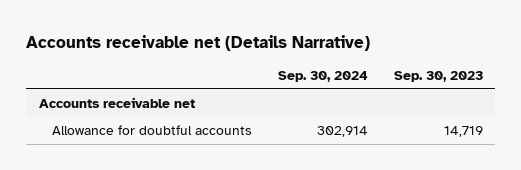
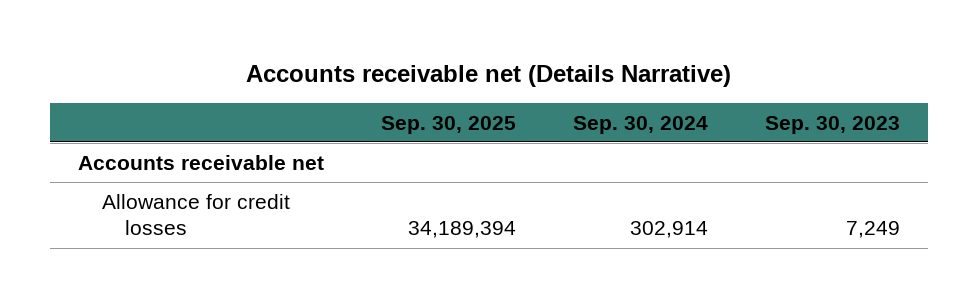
- | Sep. 30, 2024 | Sep. 30, 2023
+ | Sep. 30, 2025 | Sep. 30, 2024 | Sep. 30, 2023
- Allowance for doubtful accounts | 302,914 | 14,719
+ Allowance for credit losses | 34,189,394 | 302,914 | 7,249

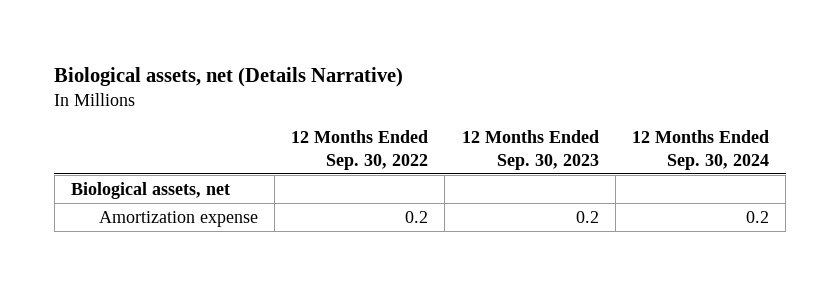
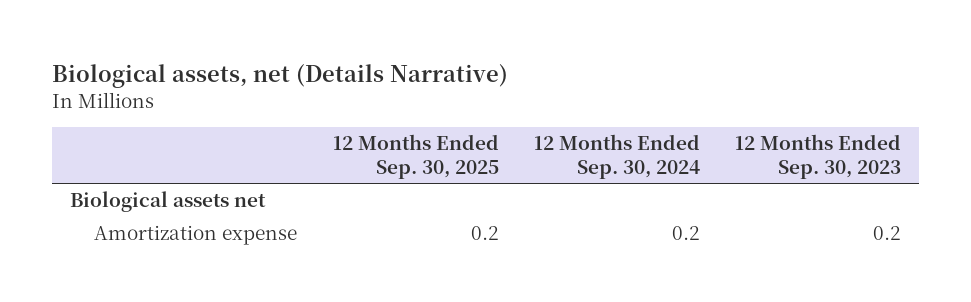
- | 12 Months Ended Sep. 30, 2022 | 12 Months Ended Sep. 30, 2023 | 12 Months Ended Sep. 30, 2024
+ | 12 Months Ended Sep. 30, 2025 | 12 Months Ended Sep. 30, 2024 | 12 Months Ended Sep. 30, 2023
- Biological assets, net
+ Biological assets net

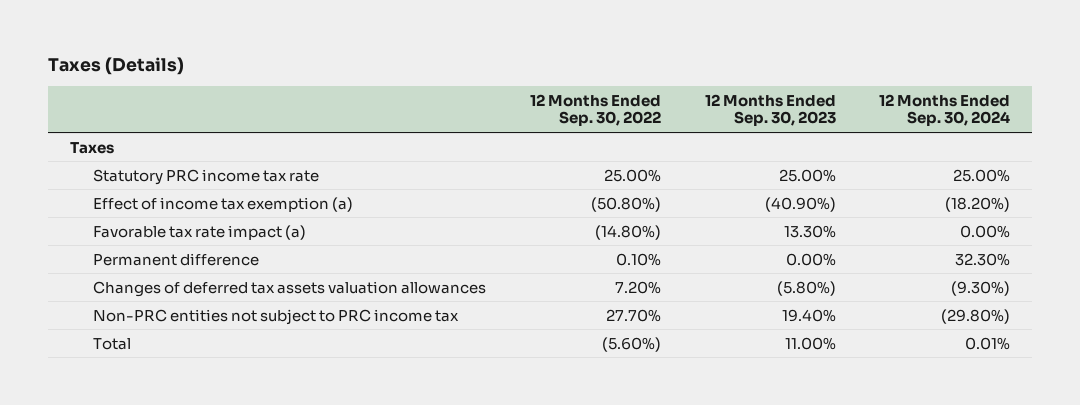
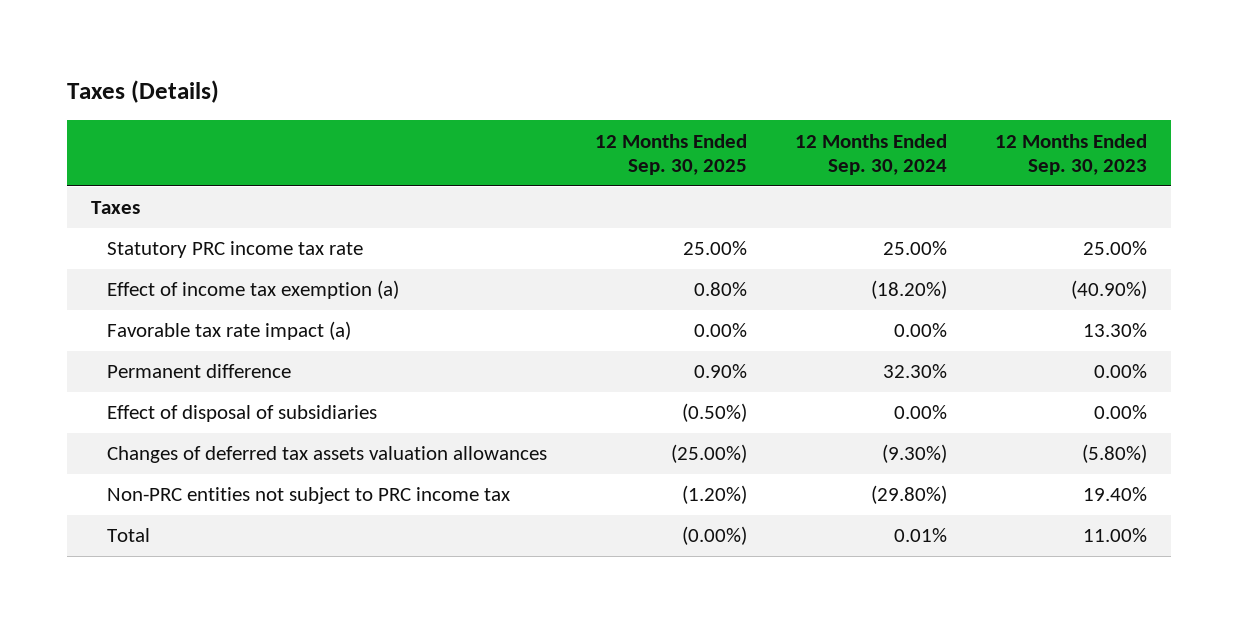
- | 12 Months Ended Sep. 30, 2022 | 12 Months Ended Sep. 30, 2023 | 12 Months Ended Sep. 30, 2024
+ | 12 Months Ended Sep. 30, 2025 | 12 Months Ended Sep. 30, 2024 | 12 Months Ended Sep. 30, 2023
+ Effect of disposal of subsidiaries | (0.50%) | 0.00% | 0.00%

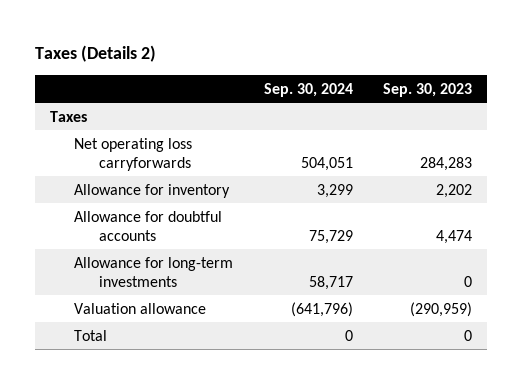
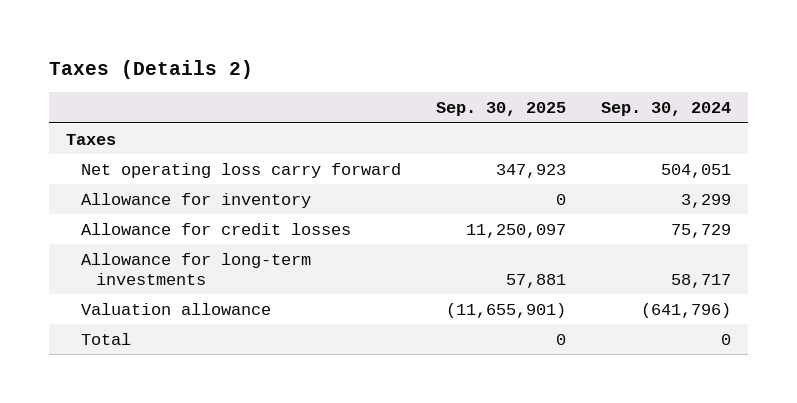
- | Sep. 30, 2024 | Sep. 30, 2023
+ | Sep. 30, 2025 | Sep. 30, 2024
- Net operating loss carryforwards | 504,051 | 284,283
+ Net operating loss carry forward | 347,923 | 504,051
- Allowance for doubtful accounts | 75,729 | 4,474
+ Allowance for credit losses | 11,250,097 | 75,729

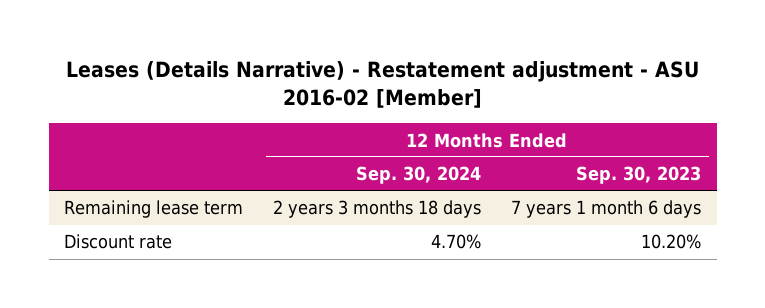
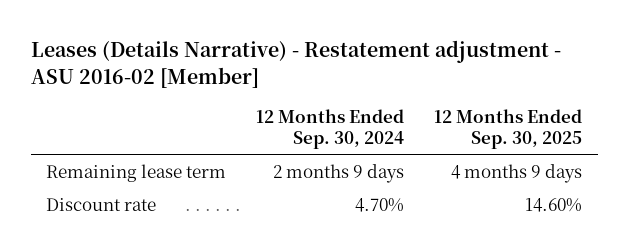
- | 12 Months Ended Sep. 30, 2024 | 12 Months Ended Sep. 30, 2023
+ | 12 Months Ended Sep. 30, 2024 | 12 Months Ended Sep. 30, 2025
- Remaining lease term | 2 years 3 months 18 days | 7 years 1 month 6 days
+ Remaining lease term | 2 months 9 days | 4 months 9 days

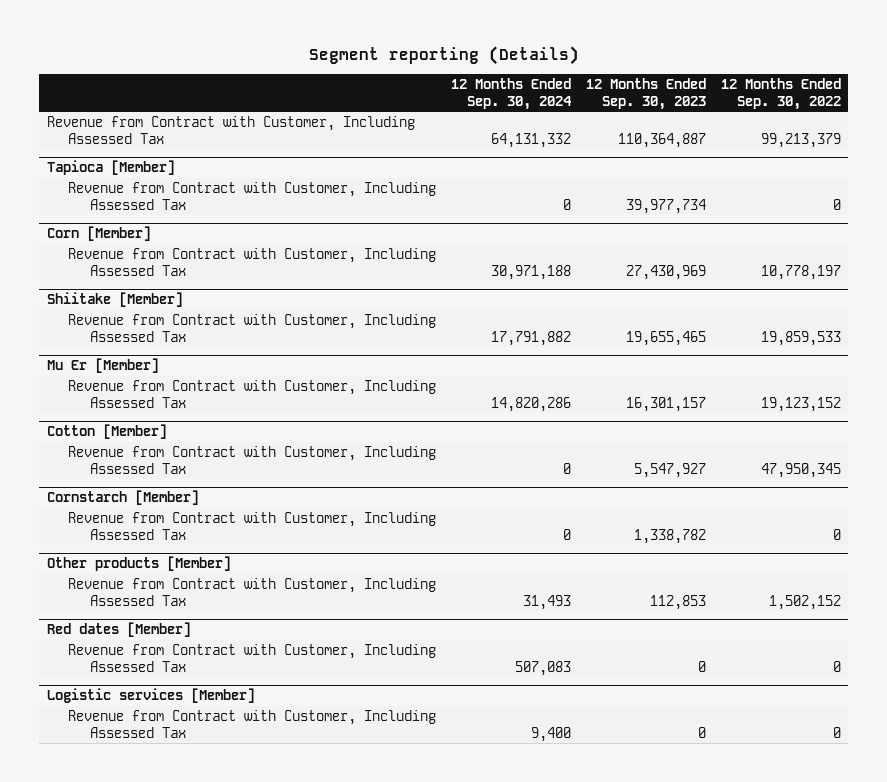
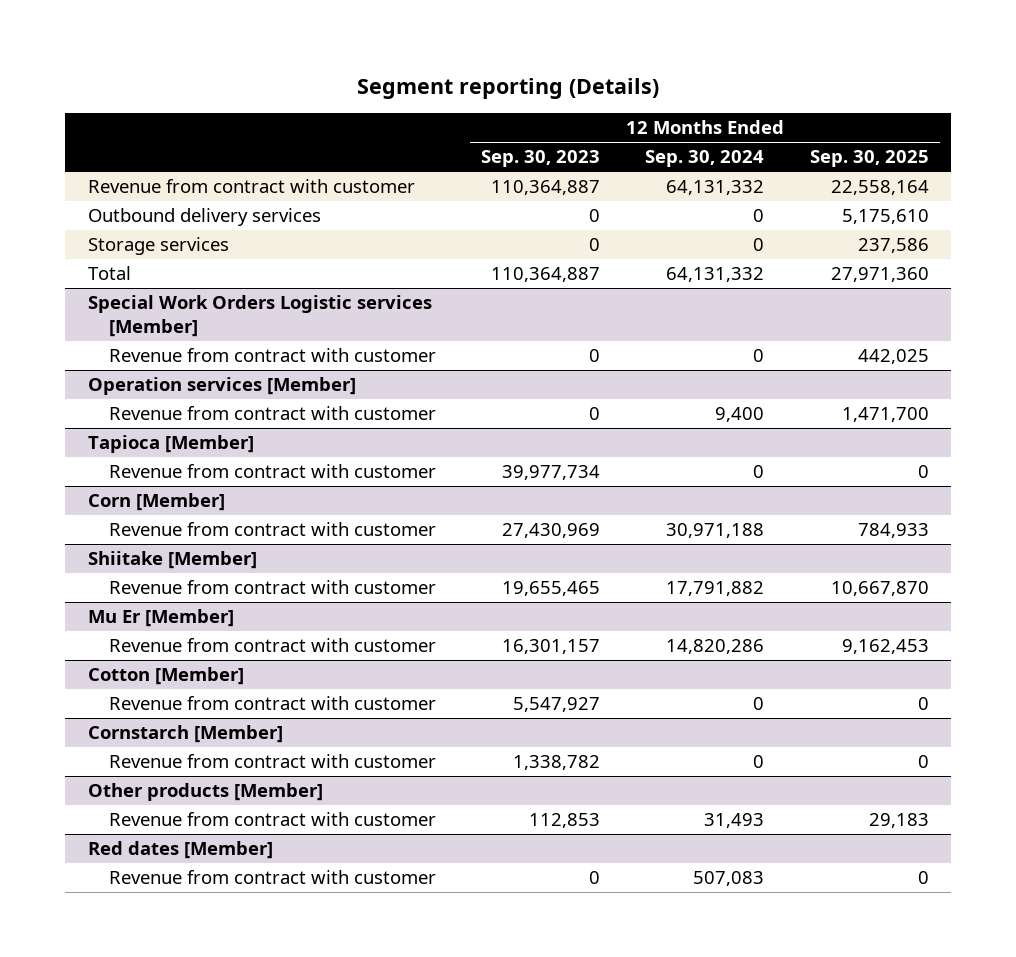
- | 12 Months Ended Sep. 30, 2024 | 12 Months Ended Sep. 30, 2023 | 12 Months Ended Sep. 30, 2022
+ | 12 Months Ended Sep. 30, 2023 | 12 Months Ended Sep. 30, 2024 | 12 Months Ended Sep. 30, 2025
- Revenue from Contract with Customer, Including Assessed Tax | 64,131,332 | 110,364,887 | 99,213,379
+ Revenue from contract with customer | 110,364,887 | 64,131,332 | 22,558,164
+ Outbound delivery services | 0 | 0 | 5,175,610
+ Storage services | 0 | 0 | 237,586
+ Total | 110,364,887 | 64,131,332 | 27,971,360
+ Special Work Orders Logistic services [Member]
+ Revenue from contract with customer | 0 | 0 | 442,025
+ Operation services [Member]
+ Revenue from contract with customer | 0 | 9,400 | 1,471,700
@ Tapioca [Member]
- Revenue from Contract with Customer, Including Assessed Tax | 0 | 39,977,734 | 0
+ Revenue from contract with customer | 39,977,734 | 0 | 0
@ Corn [Member]
- Revenue from Contract with Customer, Including Assessed Tax | 30,971,188 | 27,430,969 | 10,778,197
+ Revenue from contract with customer | 27,430,969 | 30,971,188 | 784,933
@ Shiitake [Member]
- Revenue from Contract with Customer, Including Assessed Tax | 17,791,882 | 19,655,465 | 19,859,533
+ Revenue from contract with customer | 19,655,465 | 17,791,882 | 10,667,870
@ Mu Er [Member]
- Revenue from Contract with Customer, Including Assessed Tax | 14,820,286 | 16,301,157 | 19,123,152
+ Revenue from contract with customer | 16,301,157 | 14,820,286 | 9,162,453
@ Cotton [Member]
- Revenue from Contract with Customer, Including Assessed Tax | 0 | 5,547,927 | 47,950,345
+ Revenue from contract with customer | 5,547,927 | 0 | 0
@ Cornstarch [Member]
- Revenue from Contract with Customer, Including Assessed Tax | 0 | 1,338,782 | 0
+ Revenue from contract with customer | 1,338,782 | 0 | 0
@ Other products [Member]
- Revenue from Contract with Customer, Including Assessed Tax | 31,493 | 112,853 | 1,502,152
+ Revenue from contract with customer | 112,853 | 31,493 | 29,183
@ Red dates [Member]
- Revenue from Contract with Customer, Including Assessed Tax | 507,083 | 0 | 0
- Logistic services [Member]
- Revenue from Contract with Customer, Including Assessed Tax | 9,400 | 0 | 0
@ Red dates [Member]
+ Revenue from contract with customer | 0 | 507,083 | 0

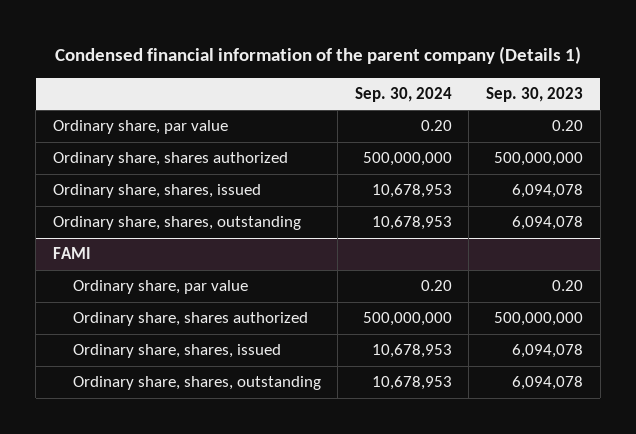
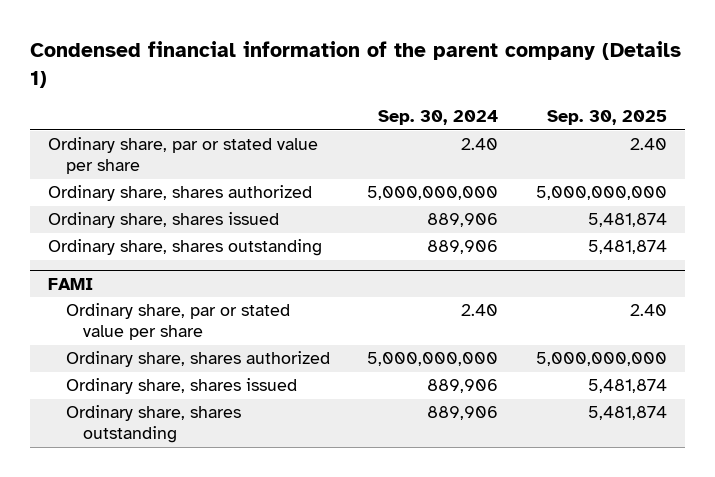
- | Sep. 30, 2024 | Sep. 30, 2023
+ | Sep. 30, 2024 | Sep. 30, 2025
- Ordinary share, par value | 0.20 | 0.20
- Ordinary share, shares authorized | 500,000,000 | 500,000,000
- Ordinary share, shares, issued | 10,678,953 | 6,094,078
- Ordinary share, shares, outstanding | 10,678,953 | 6,094,078
+ Ordinary share, par or stated value per share | 2.40 | 2.40
+ Ordinary share, shares authorized | 5,000,000,000 | 5,000,000,000
+ Ordinary share, shares issued | 889,906 | 5,481,874
+ Ordinary share, shares outstanding | 889,906 | 5,481,874
@ FAMI
- Ordinary share, par value | 0.20 | 0.20
- Ordinary share, shares authorized | 500,000,000 | 500,000,000
- Ordinary share, shares, issued | 10,678,953 | 6,094,078
- Ordinary share, shares, outstanding | 10,678,953 | 6,094,078
+ Ordinary share, par or stated value per share | 2.40 | 2.40
+ Ordinary share, shares authorized | 5,000,000,000 | 5,000,000,000
+ Ordinary share, shares issued | 889,906 | 5,481,874
+ Ordinary share, shares outstanding | 889,906 | 5,481,874

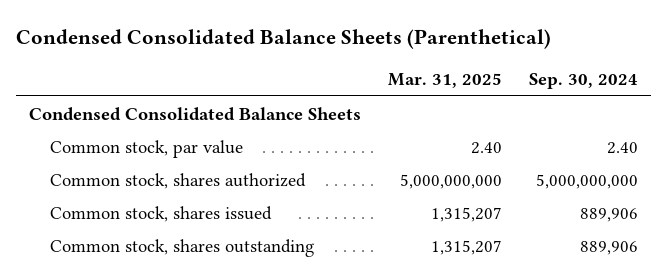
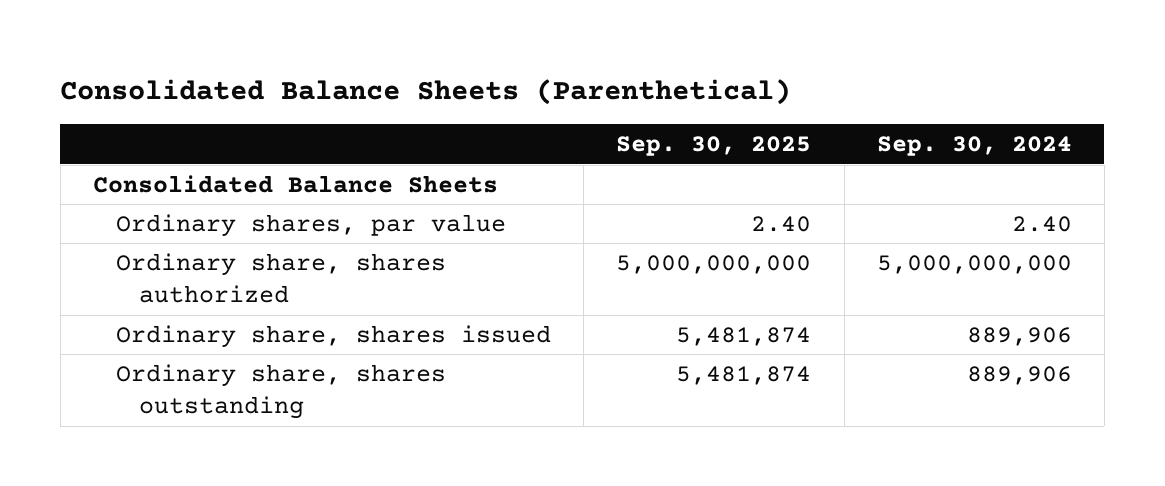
- Condensed Consolidated Balance Sheets (Parenthetical)
+ Consolidated Balance Sheets (Parenthetical)
- | Mar. 31, 2025 | Sep. 30, 2024
+ | Sep. 30, 2025 | Sep. 30, 2024
- Condensed Consolidated Balance Sheets
- Common stock, par value | 2.40 | 2.40
- Common stock, shares authorized | 5,000,000,000 | 5,000,000,000
- Common stock, shares issued | 1,315,207 | 889,906
- Common stock, shares outstanding | 1,315,207 | 889,906
+ Consolidated Balance Sheets
+ Ordinary shares, par value | 2.40 | 2.40
+ Ordinary share, shares authorized | 5,000,000,000 | 5,000,000,000
+ Ordinary share, shares issued | 5,481,874 | 889,906
+ Ordinary share, shares outstanding | 5,481,874 | 889,906

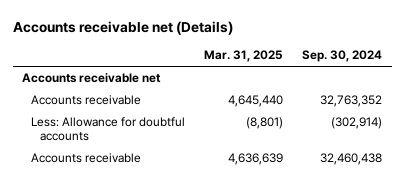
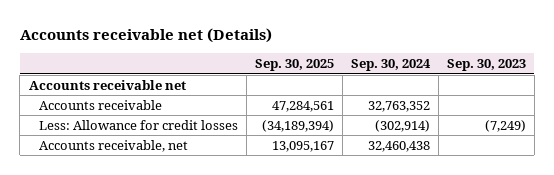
- | Mar. 31, 2025 | Sep. 30, 2024
+ | Sep. 30, 2025 | Sep. 30, 2024 | Sep. 30, 2023
- Less: Allowance for doubtful accounts | (8,801) | (302,914)
- Accounts receivable | 4,636,639 | 32,460,438
+ Less: Allowance for credit losses | (34,189,394) | (302,914) | (7,249)
+ Accounts receivable, net | 13,095,167 | 32,460,438 |

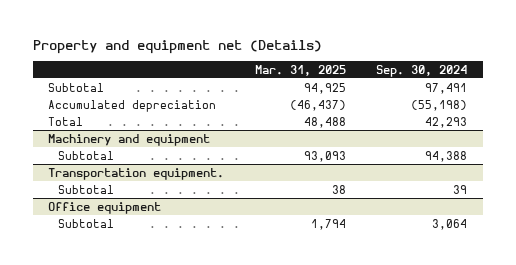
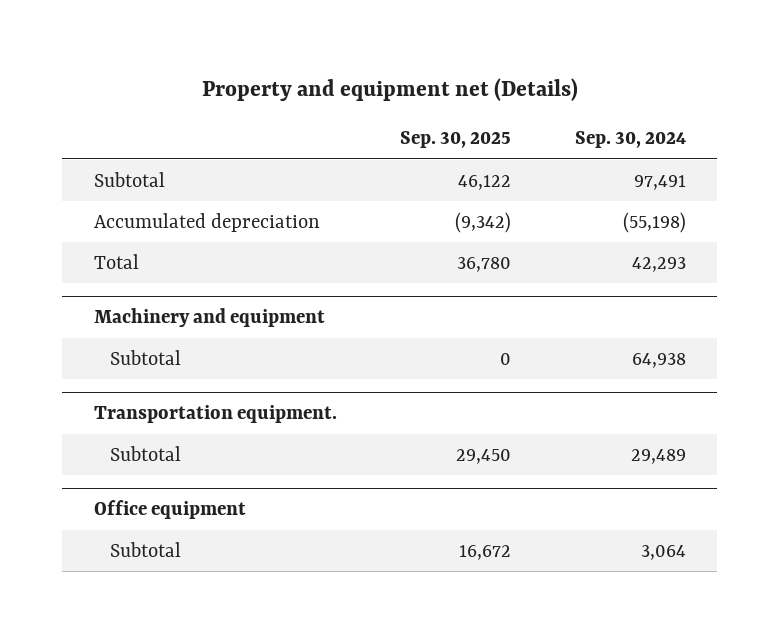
- | Mar. 31, 2025 | Sep. 30, 2024
+ | Sep. 30, 2025 | Sep. 30, 2024
@ Machinery and equipment
- Subtotal | 93,093 | 94,388
+ Subtotal | 0 | 64,938
@ Transportation equipment.
- Subtotal | 38 | 39
+ Subtotal | 29,450 | 29,489

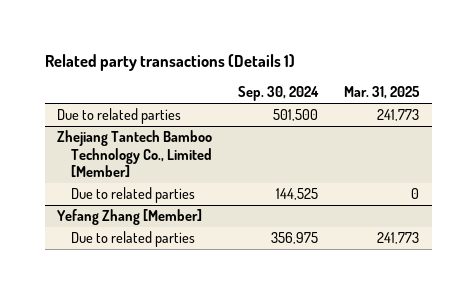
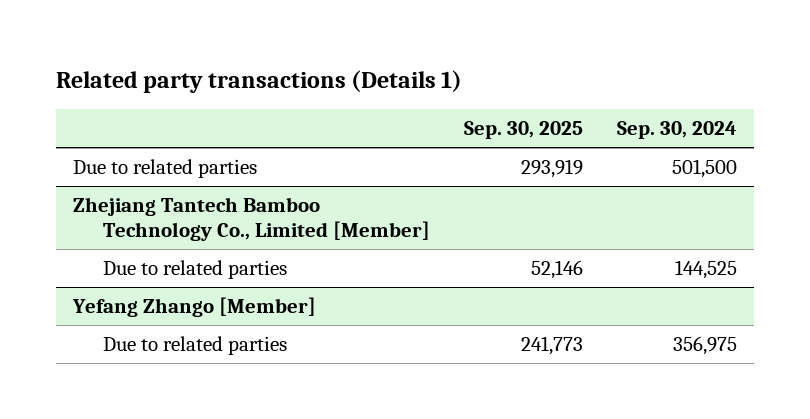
- | Sep. 30, 2024 | Mar. 31, 2025
+ | Sep. 30, 2025 | Sep. 30, 2024
- Yefang Zhang [Member]
+ Yefang Zhango [Member]

